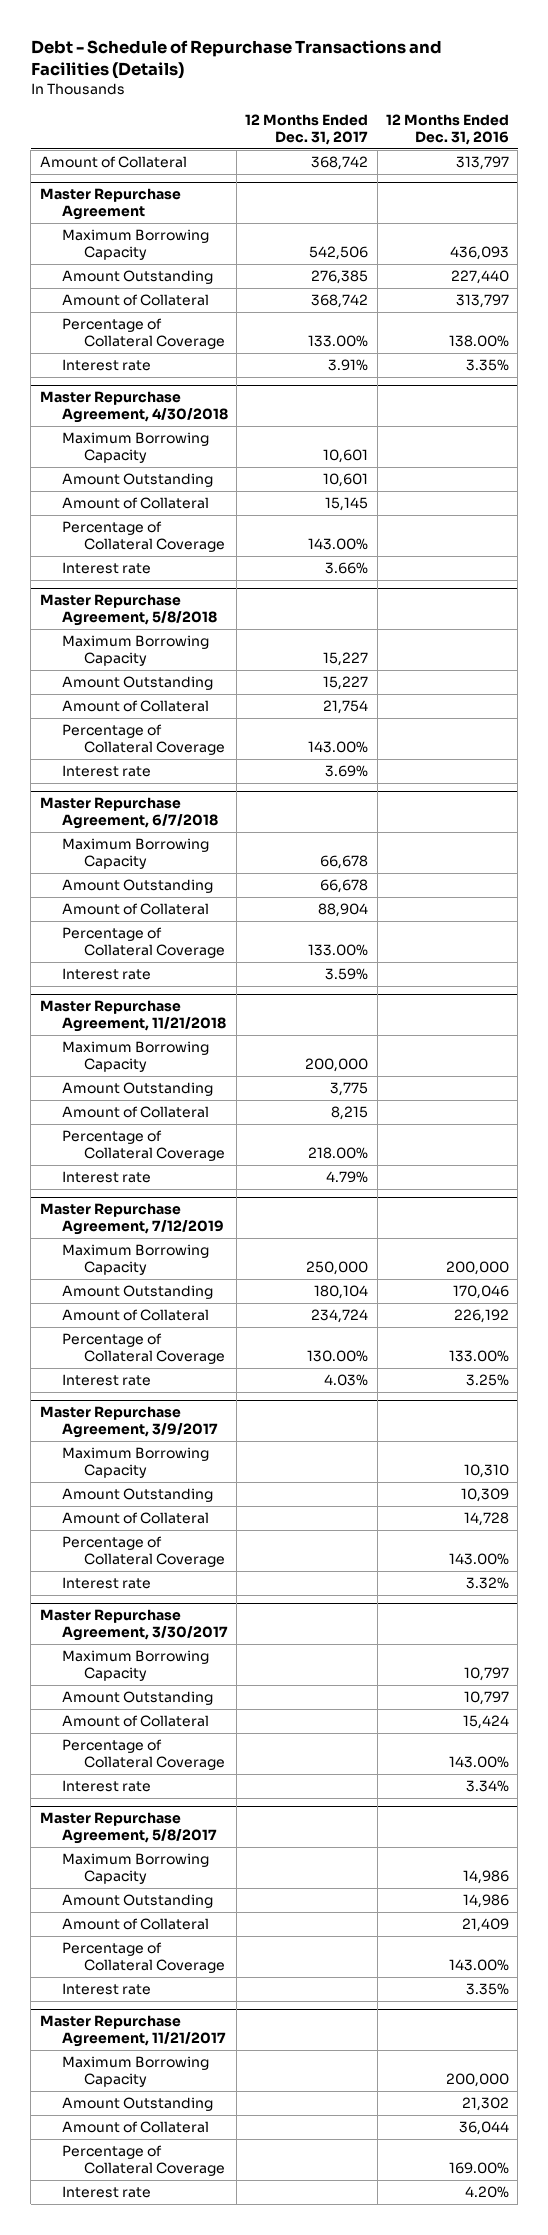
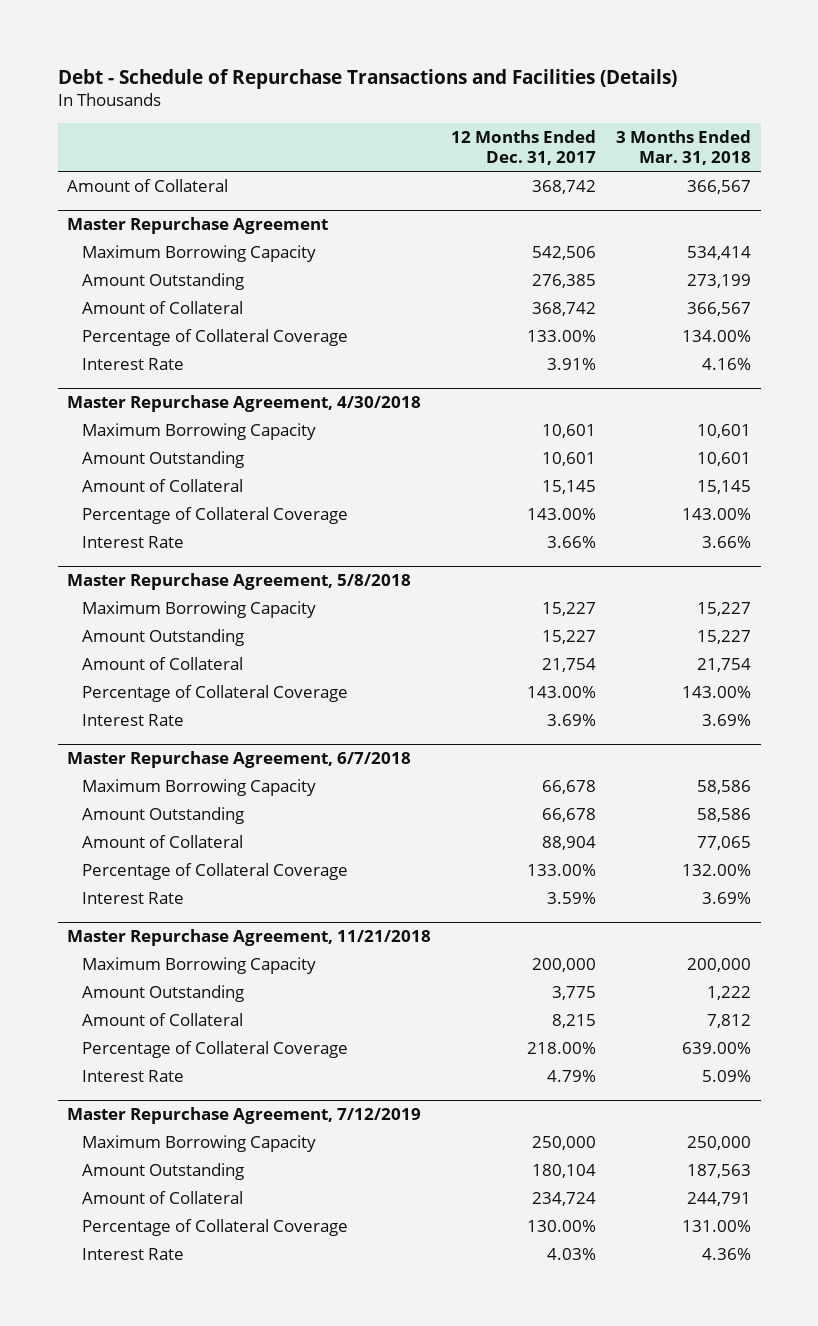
- | 12 Months Ended Dec. 31, 2017 | 12 Months Ended Dec. 31, 2016
+ | 12 Months Ended Dec. 31, 2017 | 3 Months Ended Mar. 31, 2018
@ Master Repurchase Agreement
- Interest rate | 3.91% | 3.35%
+ Interest Rate | 3.91% | 4.16%
@ Master Repurchase Agreement, 4/30/2018
- Interest rate | 3.66% |
+ Interest Rate | 3.66% | 3.66%
@ Master Repurchase Agreement, 5/8/2018
- Interest rate | 3.69% |
+ Interest Rate | 3.69% | 3.69%
@ Master Repurchase Agreement, 6/7/2018
- Interest rate | 3.59% |
+ Interest Rate | 3.59% | 3.69%
@ Master Repurchase Agreement, 11/21/2018
- Interest rate | 4.79% |
+ Interest Rate | 4.79% | 5.09%
@ Master Repurchase Agreement, 7/12/2019
- Interest rate | 4.03% | 3.25%
- Master Repurchase Agreement, 3/9/2017
- Maximum Borrowing Capacity | | 10,310
- Amount Outstanding | | 10,309
- Amount of Collateral | | 14,728
- Percentage of Collateral Coverage | | 143.00%
- Interest rate | | 3.32%
- Master Repurchase Agreement, 3/30/2017
- Maximum Borrowing Capacity | | 10,797
- Amount Outstanding | | 10,797
- Amount of Collateral | | 15,424
- Percentage of Collateral Coverage | | 143.00%
- Interest rate | | 3.34%
- Master Repurchase Agreement, 5/8/2017
- Maximum Borrowing Capacity | | 14,986
- Amount Outstanding | | 14,986
- Amount of Collateral | | 21,409
- Percentage of Collateral Coverage | | 143.00%
- Interest rate | | 3.35%
- Master Repurchase Agreement, 11/21/2017
- Maximum Borrowing Capacity | | 200,000
- Amount Outstanding | | 21,302
- Amount of Collateral | | 36,044
- Percentage of Collateral Coverage | | 169.00%
- Interest rate | | 4.20%
@ Master Repurchase Agreement, 7/12/2019
+ Interest Rate | 4.03% | 4.36%

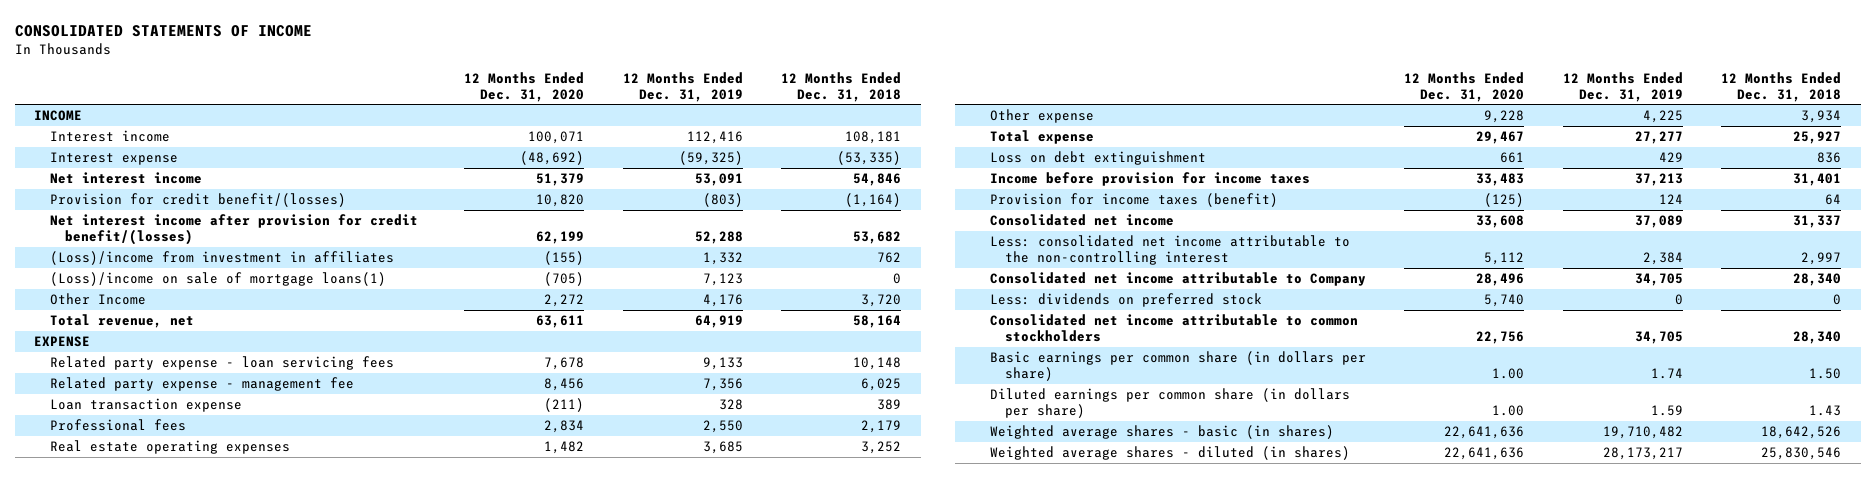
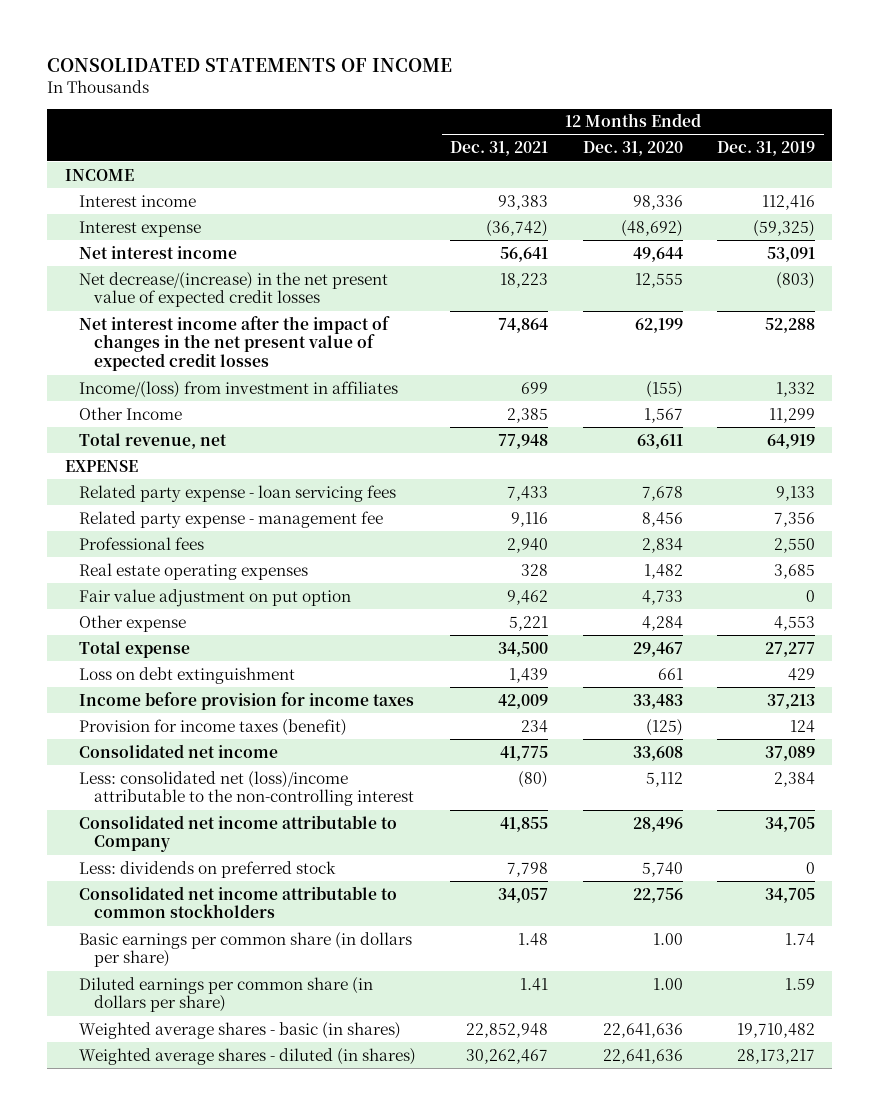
- | 12 Months Ended Dec. 31, 2020 | 12 Months Ended Dec. 31, 2019 | 12 Months Ended Dec. 31, 2018
+ | 12 Months Ended Dec. 31, 2021 | 12 Months Ended Dec. 31, 2020 | 12 Months Ended Dec. 31, 2019
- Interest income | 100,071 | 112,416 | 108,181
+ Interest income | 93,383 | 98,336 | 112,416
- Net interest income | 51,379 | 53,091 | 54,846
- Provision for credit benefit/(losses) | 10,820 | (803) | (1,164)
- Net interest income after provision for credit benefit/(losses) | 62,199 | 52,288 | 53,682
- (Loss)/income from investment in affiliates | (155) | 1,332 | 762
- (Loss)/income on sale of mortgage loans(1) | (705) | 7,123 | 0
- Other Income | 2,272 | 4,176 | 3,720
+ Net interest income | 56,641 | 49,644 | 53,091
+ Net decrease/(increase) in the net present value of expected credit losses | 18,223 | 12,555 | (803)
+ Net interest income after the impact of changes in the net present value of expected credit losses | 74,864 | 62,199 | 52,288
+ Income/(loss) from investment in affiliates | 699 | (155) | 1,332
+ Other Income | 2,385 | 1,567 | 11,299
- Loan transaction expense | (211) | 328 | 389
- Other expense | 9,228 | 4,225 | 3,934
+ Fair value adjustment on put option | 9,462 | 4,733 | 0
+ Other expense | 5,221 | 4,284 | 4,553
- Less: consolidated net income attributable to the non-controlling interest | 5,112 | 2,384 | 2,997
+ Less: consolidated net (loss)/income attributable to the non-controlling interest | (80) | 5,112 | 2,384

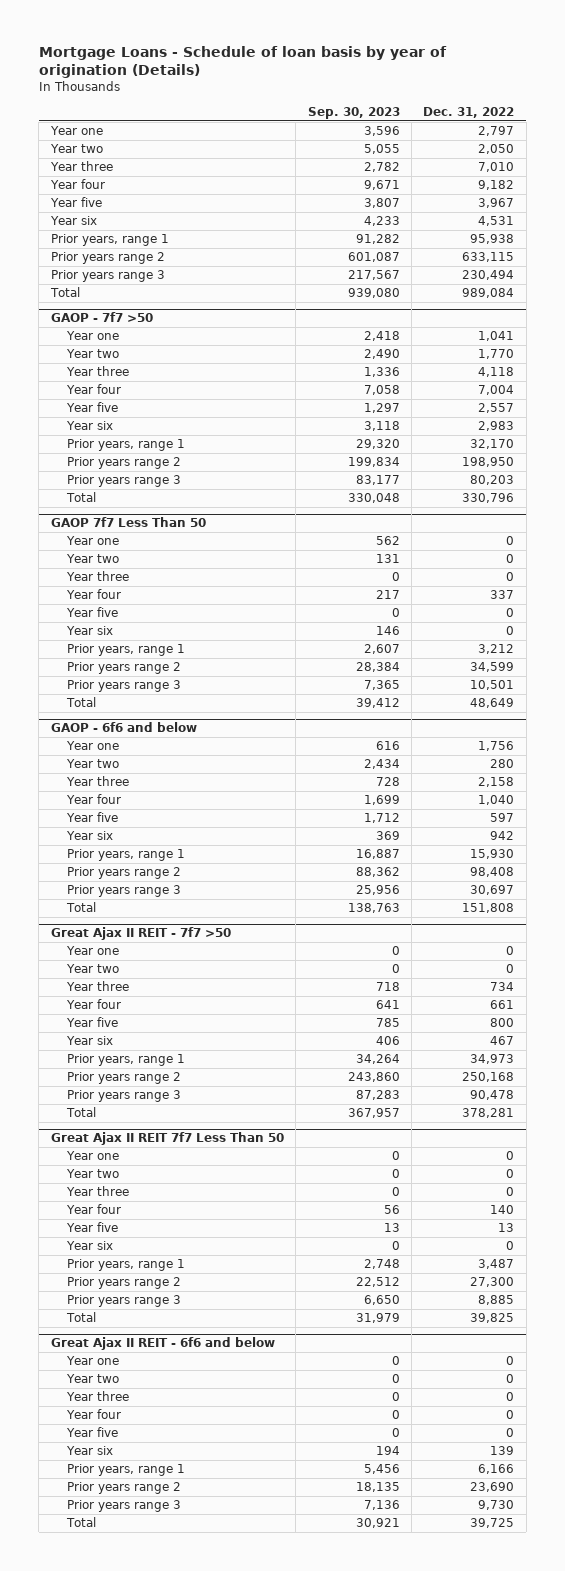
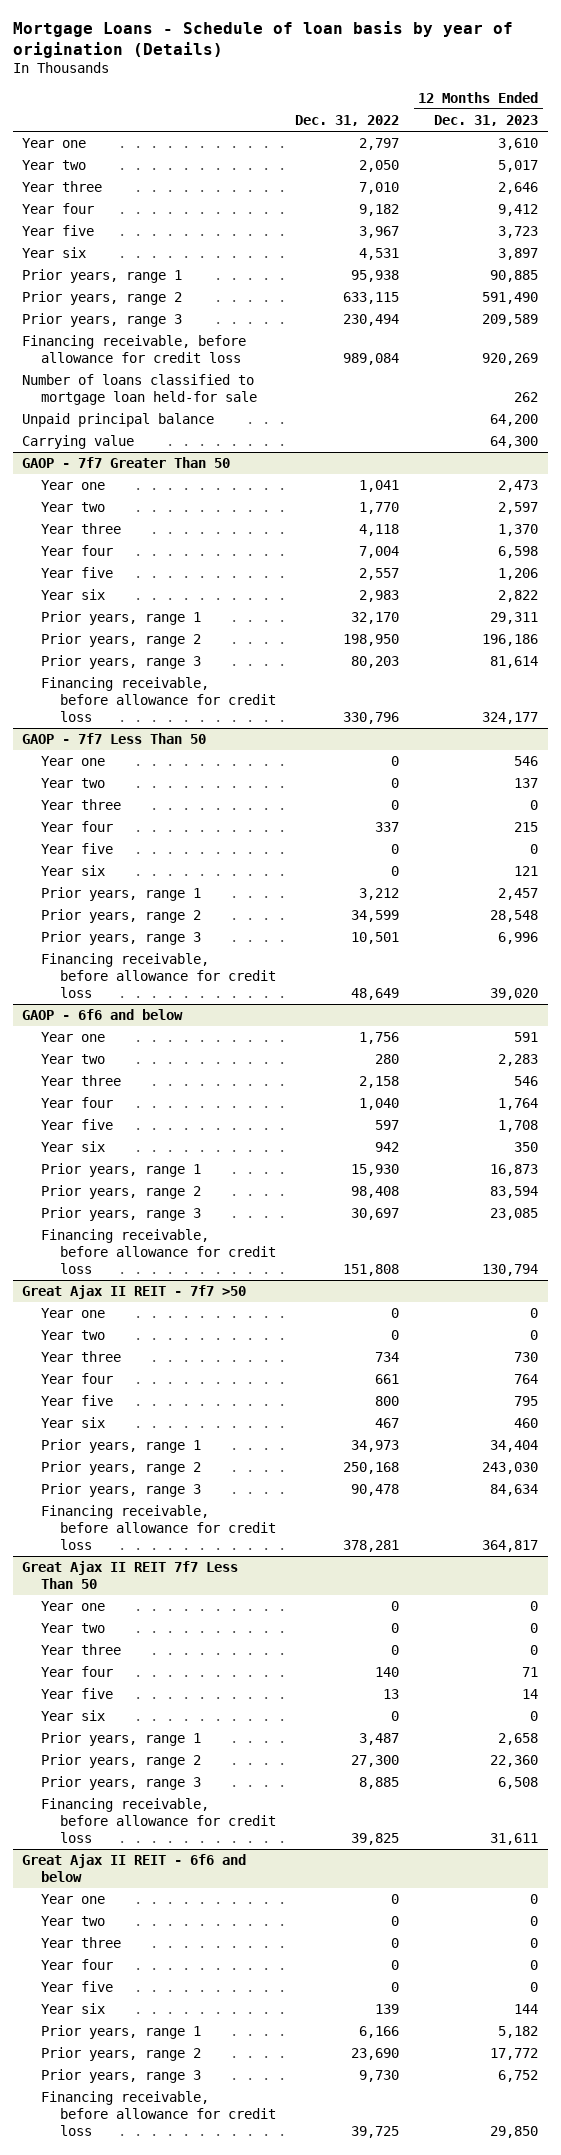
- | Sep. 30, 2023 | Dec. 31, 2022
+ | Dec. 31, 2022 | 12 Months Ended Dec. 31, 2023
- Prior years range 2 | 601,087 | 633,115
- Prior years range 3 | 217,567 | 230,494
- Total | 939,080 | 989,084
- GAOP - 7f7 >50
+ Prior years, range 2 | 633,115 | 591,490
+ Prior years, range 3 | 230,494 | 209,589
+ Financing receivable, before allowance for credit loss | 989,084 | 920,269
+ Number of loans classified to mortgage loan held-for sale | | 262
+ Unpaid principal balance | | 64,200
+ Carrying value | | 64,300
+ GAOP - 7f7 Greater Than 50
- Prior years range 2 | 199,834 | 198,950
- Prior years range 3 | 83,177 | 80,203
- Total | 330,048 | 330,796
- GAOP 7f7 Less Than 50
+ Prior years, range 2 | 198,950 | 196,186
+ Prior years, range 3 | 80,203 | 81,614
+ Financing receivable, before allowance for credit loss | 330,796 | 324,177
+ GAOP - 7f7 Less Than 50
- Prior years range 2 | 28,384 | 34,599
- Prior years range 3 | 7,365 | 10,501
- Total | 39,412 | 48,649
+ Prior years, range 2 | 34,599 | 28,548
+ Prior years, range 3 | 10,501 | 6,996
+ Financing receivable, before allowance for credit loss | 48,649 | 39,020
@ GAOP - 6f6 and below
- Prior years range 2 | 88,362 | 98,408
- Prior years range 3 | 25,956 | 30,697
- Total | 138,763 | 151,808
+ Prior years, range 2 | 98,408 | 83,594
+ Prior years, range 3 | 30,697 | 23,085
+ Financing receivable, before allowance for credit loss | 151,808 | 130,794
@ Great Ajax II REIT - 7f7 >50
- Prior years range 2 | 243,860 | 250,168
- Prior years range 3 | 87,283 | 90,478
- Total | 367,957 | 378,281
+ Prior years, range 2 | 250,168 | 243,030
+ Prior years, range 3 | 90,478 | 84,634
+ Financing receivable, before allowance for credit loss | 378,281 | 364,817
@ Great Ajax II REIT 7f7 Less Than 50
- Prior years range 2 | 22,512 | 27,300
- Prior years range 3 | 6,650 | 8,885
- Total | 31,979 | 39,825
+ Prior years, range 2 | 27,300 | 22,360
+ Prior years, range 3 | 8,885 | 6,508
+ Financing receivable, before allowance for credit loss | 39,825 | 31,611
@ Great Ajax II REIT - 6f6 and below
- Prior years range 2 | 18,135 | 23,690
- Prior years range 3 | 7,136 | 9,730
- Total | 30,921 | 39,725
+ Prior years, range 2 | 23,690 | 17,772
+ Prior years, range 3 | 9,730 | 6,752
+ Financing receivable, before allowance for credit loss | 39,725 | 29,850

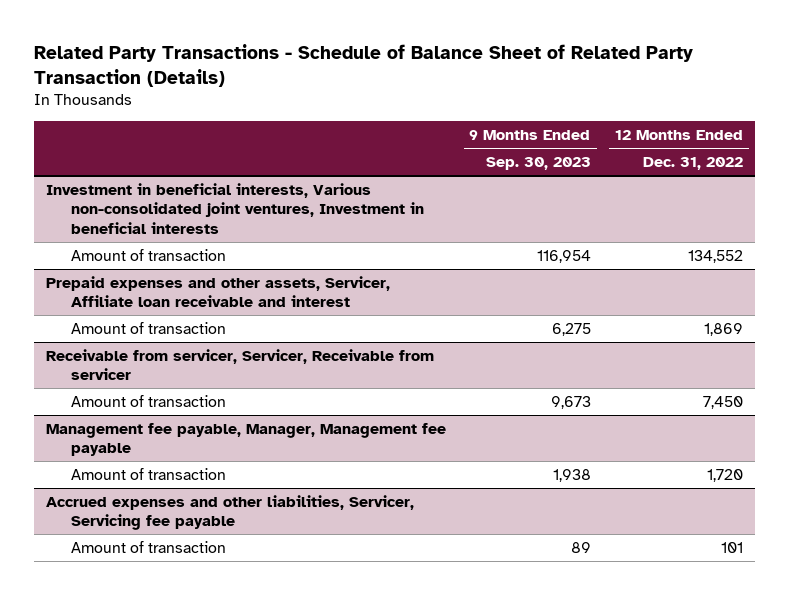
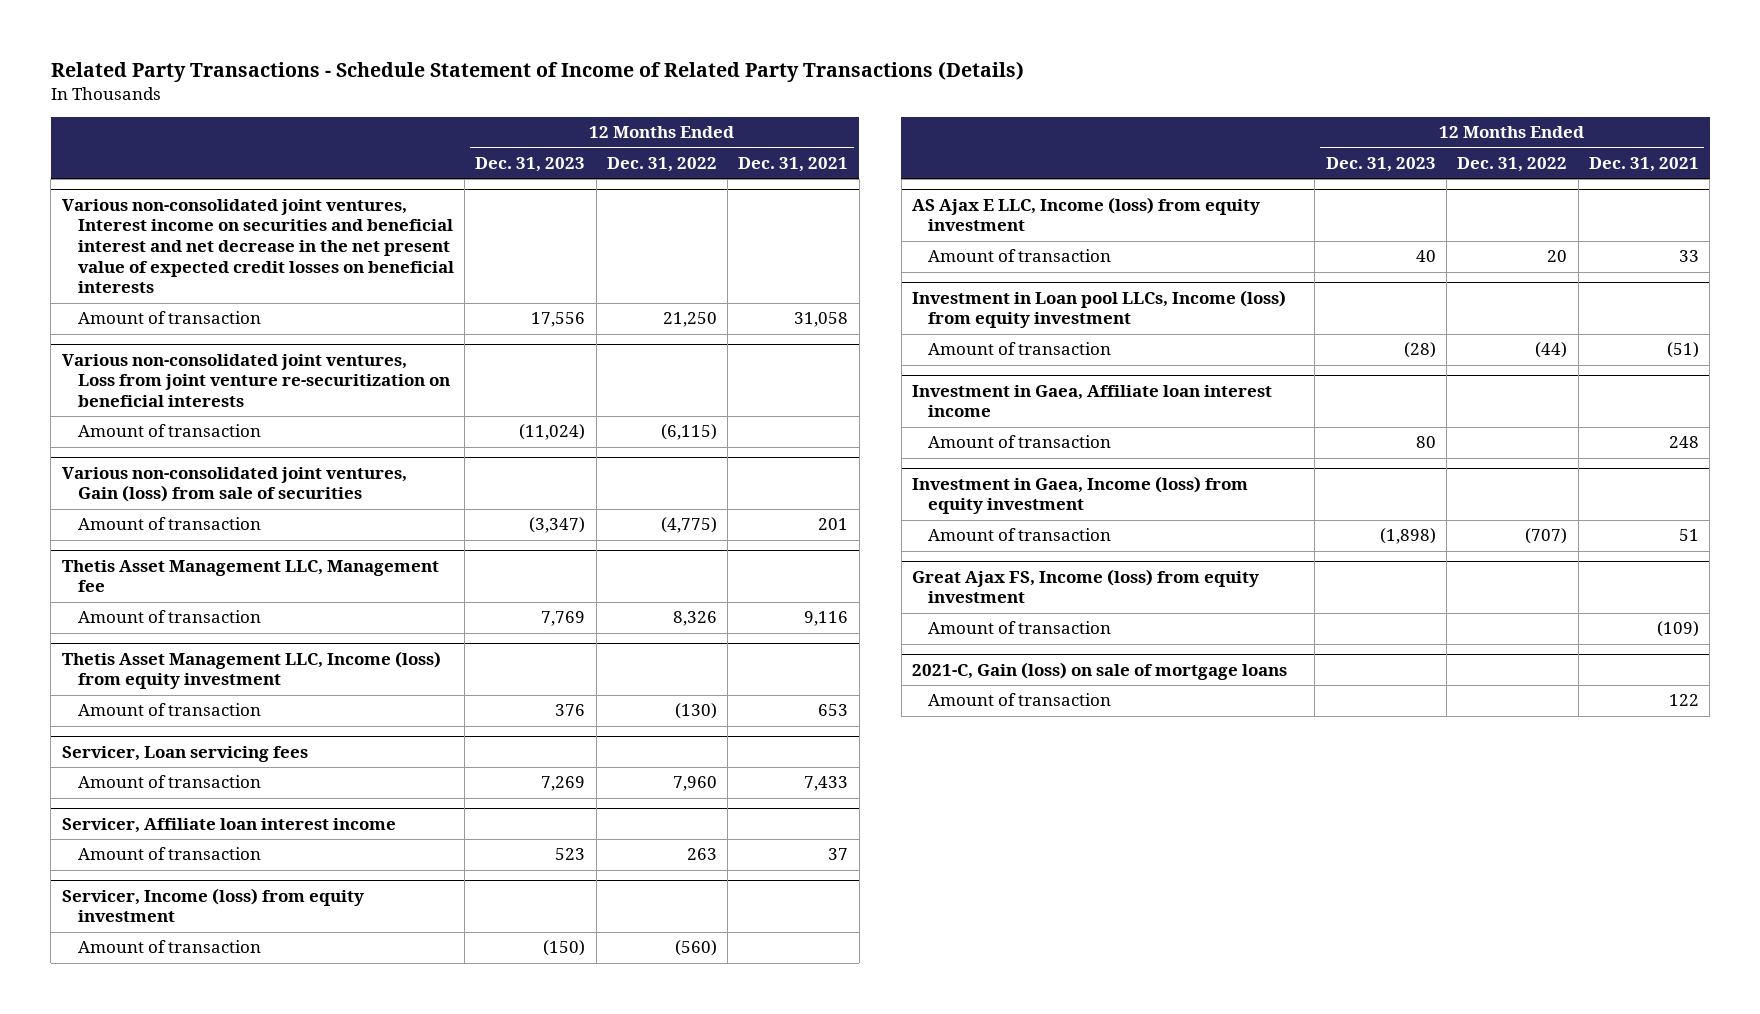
- Related Party Transactions - Schedule of Balance Sheet of Related Party Transaction (Details)
+ Related Party Transactions - Schedule Statement of Income of Related Party Transactions (Details)
- | 9 Months Ended Sep. 30, 2023 | 12 Months Ended Dec. 31, 2022
+ | 12 Months Ended Dec. 31, 2023 | 12 Months Ended Dec. 31, 2022 | 12 Months Ended Dec. 31, 2021
- Investment in beneficial interests, Various non-consolidated joint ventures, Investment in beneficial interests
- Amount of transaction | 116,954 | 134,552
- Prepaid expenses and other assets, Servicer, Affiliate loan receivable and interest
- Amount of transaction | 6,275 | 1,869
- Receivable from servicer, Servicer, Receivable from servicer
- Amount of transaction | 9,673 | 7,450
- Management fee payable, Manager, Management fee payable
- Amount of transaction | 1,938 | 1,720
- Accrued expenses and other liabilities, Servicer, Servicing fee payable
- Amount of transaction | 89 | 101
+ Various non-consolidated joint ventures, Interest income on securities and beneficial interest and net decrease in the net present value of expected credit losses on beneficial interests
+ Amount of transaction | 17,556 | 21,250 | 31,058
+ Various non-consolidated joint ventures, Loss from joint venture re-securitization on beneficial interests
+ Amount of transaction | (11,024) | (6,115) |
+ Various non-consolidated joint ventures, Gain (loss) from sale of securities
+ Amount of transaction | (3,347) | (4,775) | 201
+ Thetis Asset Management LLC, Management fee
+ Amount of transaction | 7,769 | 8,326 | 9,116
+ Thetis Asset Management LLC, Income (loss) from equity investment
+ Amount of transaction | 376 | (130) | 653
+ Servicer, Loan servicing fees
+ Amount of transaction | 7,269 | 7,960 | 7,433
+ Servicer, Affiliate loan interest income
+ Amount of transaction | 523 | 263 | 37
+ Servicer, Income (loss) from equity investment
+ Amount of transaction | (150) | (560) |
+ AS Ajax E LLC, Income (loss) from equity investment
+ Amount of transaction | 40 | 20 | 33
+ Investment in Loan pool LLCs, Income (loss) from equity investment
+ Amount of transaction | (28) | (44) | (51)
+ Investment in Gaea, Affiliate loan interest income
+ Amount of transaction | 80 | | 248
+ Investment in Gaea, Income (loss) from equity investment
+ Amount of transaction | (1,898) | (707) | 51
+ Great Ajax FS, Income (loss) from equity investment
+ Amount of transaction | | | (109)
+ 2021-C, Gain (loss) on sale of mortgage loans
+ Amount of transaction | | | 122

